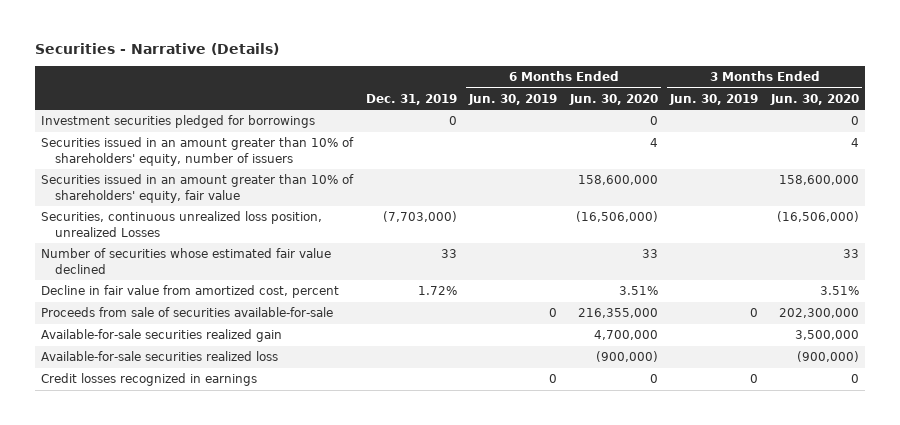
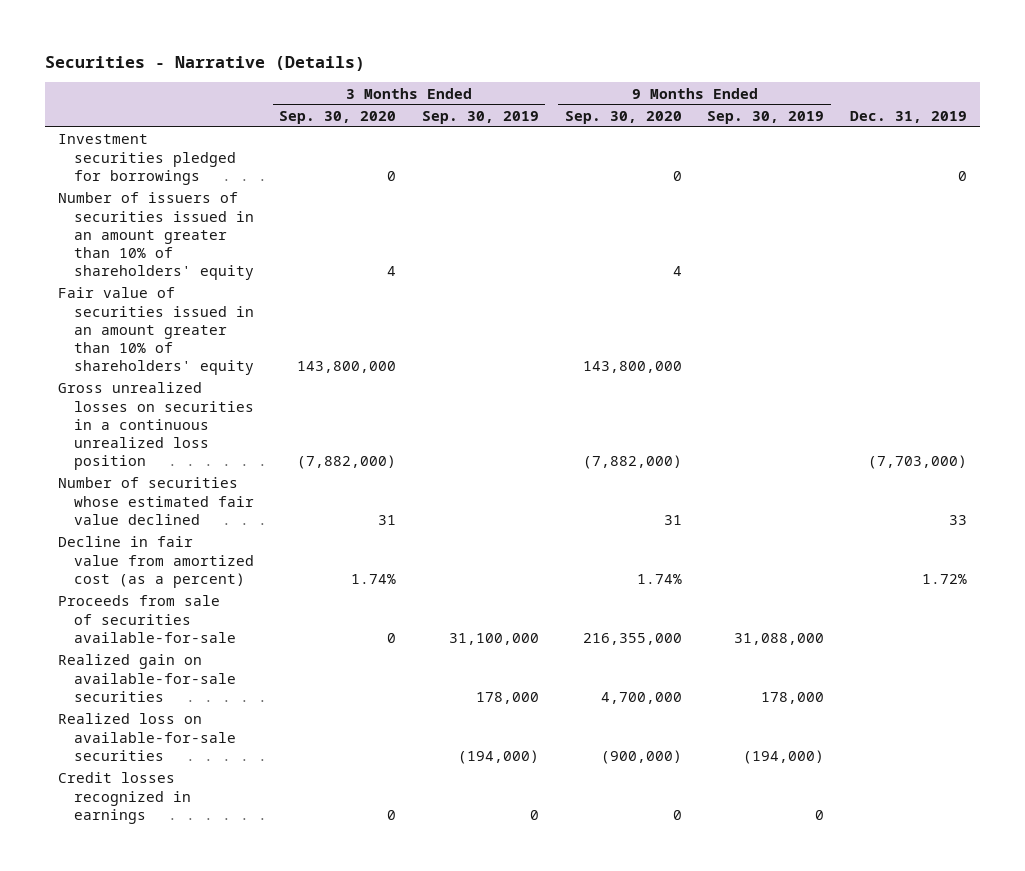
- | Dec. 31, 2019 | 6 Months Ended Jun. 30, 2019 | 6 Months Ended Jun. 30, 2020 | 3 Months Ended Jun. 30, 2019 | 3 Months Ended Jun. 30, 2020
+ | 3 Months Ended Sep. 30, 2020 | 3 Months Ended Sep. 30, 2019 | 9 Months Ended Sep. 30, 2020 | 9 Months Ended Sep. 30, 2019 | Dec. 31, 2019
- Securities issued in an amount greater than 10% of shareholders' equity, number of issuers | | | 4 | | 4
- Securities issued in an amount greater than 10% of shareholders' equity, fair value | | | 158,600,000 | | 158,600,000
- Securities, continuous unrealized loss position, unrealized Losses | (7,703,000) | | (16,506,000) | | (16,506,000)
+ Number of issuers of securities issued in an amount greater than 10% of shareholders' equity | 4 | | 4 | |
+ Fair value of securities issued in an amount greater than 10% of shareholders' equity | 143,800,000 | | 143,800,000 | |
+ Gross unrealized losses on securities in a continuous unrealized loss position | (7,882,000) | | (7,882,000) | | (7,703,000)
- Decline in fair value from amortized cost, percent | 1.72% | | 3.51% | | 3.51%
+ Decline in fair value from amortized cost (as a percent) | 1.74% | | 1.74% | | 1.72%
- Available-for-sale securities realized gain | | | 4,700,000 | | 3,500,000
- Available-for-sale securities realized loss | | | (900,000) | | (900,000)
+ Realized gain on available-for-sale securities | | 178,000 | 4,700,000 | 178,000 |
+ Realized loss on available-for-sale securities | | (194,000) | (900,000) | (194,000) |

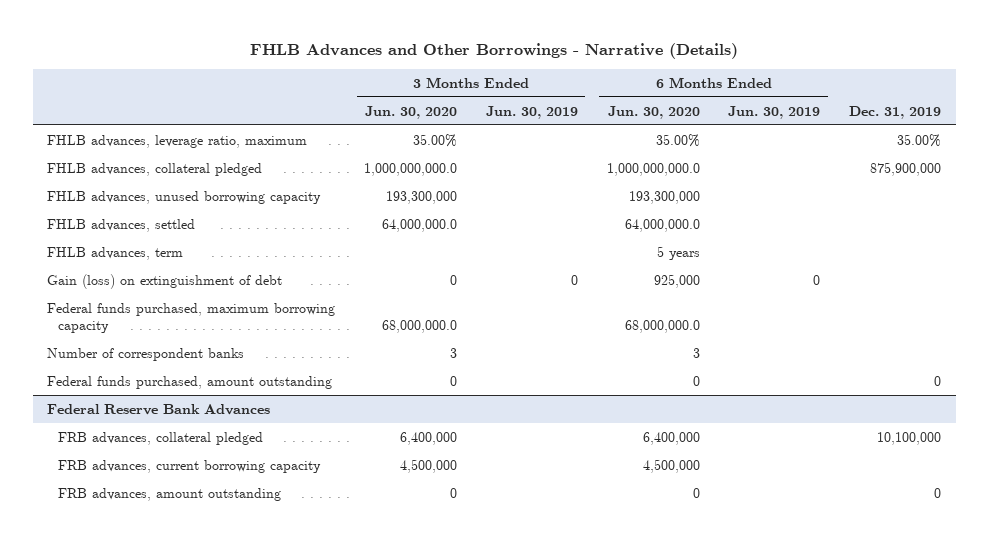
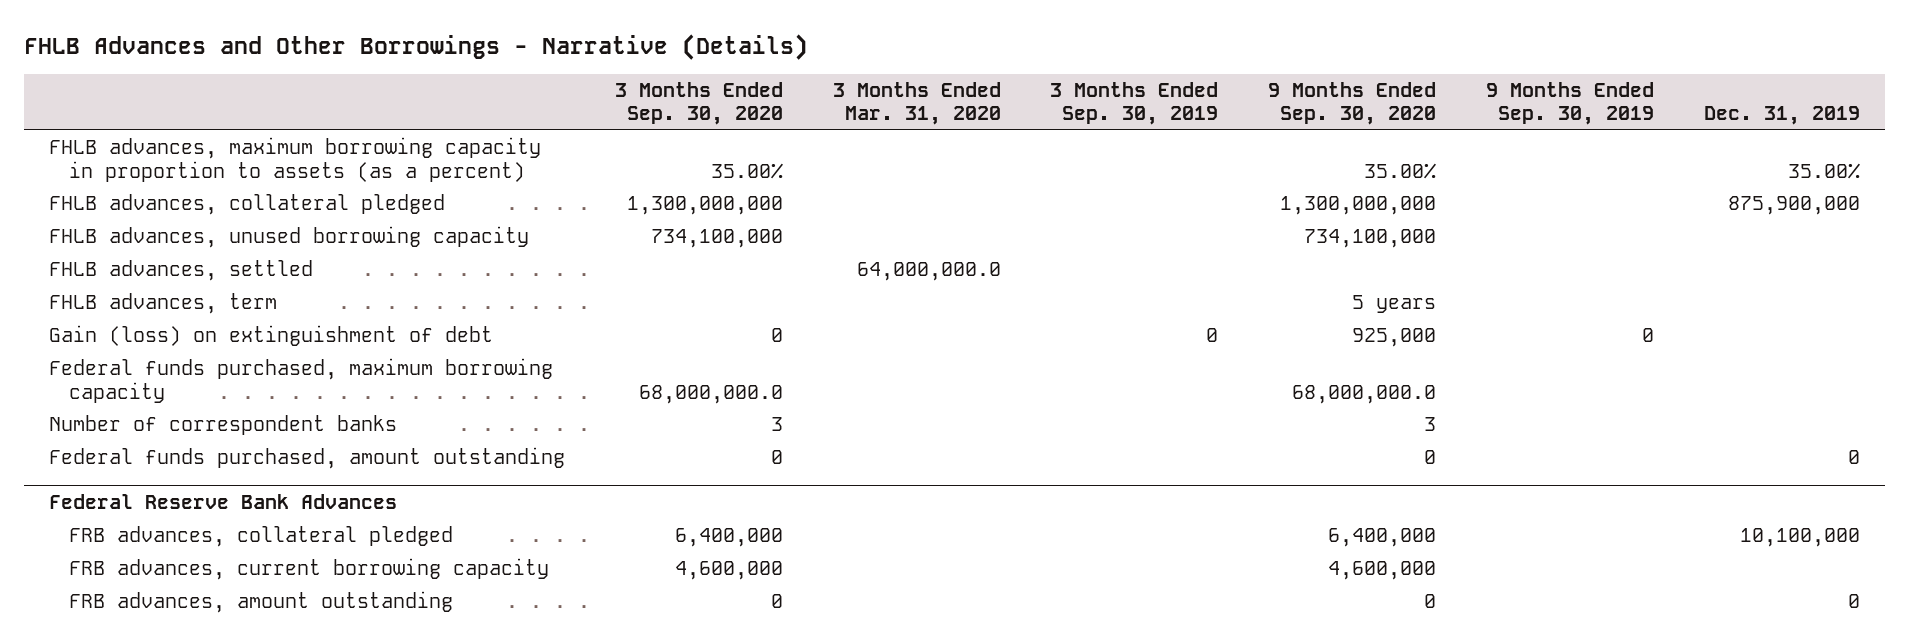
- | 3 Months Ended Jun. 30, 2020 | 3 Months Ended Jun. 30, 2019 | 6 Months Ended Jun. 30, 2020 | 6 Months Ended Jun. 30, 2019 | Dec. 31, 2019
+ | 3 Months Ended Sep. 30, 2020 | 3 Months Ended Mar. 31, 2020 | 3 Months Ended Sep. 30, 2019 | 9 Months Ended Sep. 30, 2020 | 9 Months Ended Sep. 30, 2019 | Dec. 31, 2019
- FHLB advances, leverage ratio, maximum | 35.00% | | 35.00% | | 35.00%
+ FHLB advances, maximum borrowing capacity in proportion to assets (as a percent) | 35.00% | | | 35.00% | | 35.00%

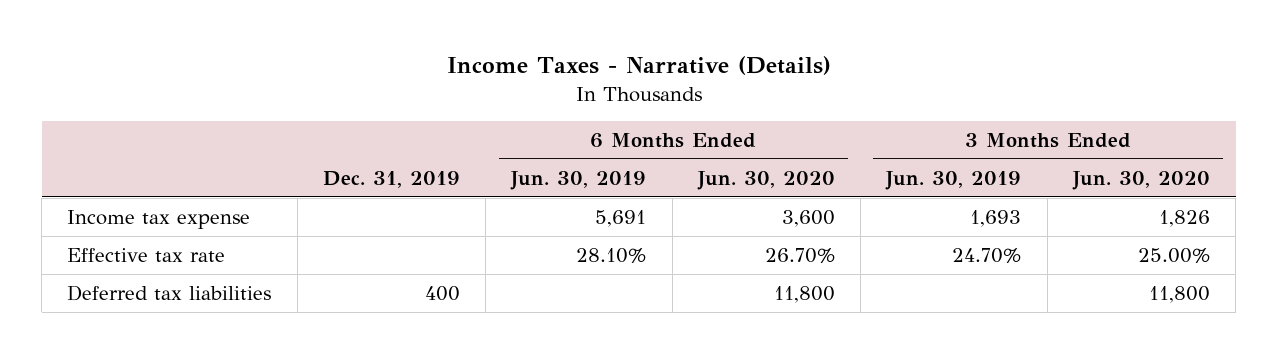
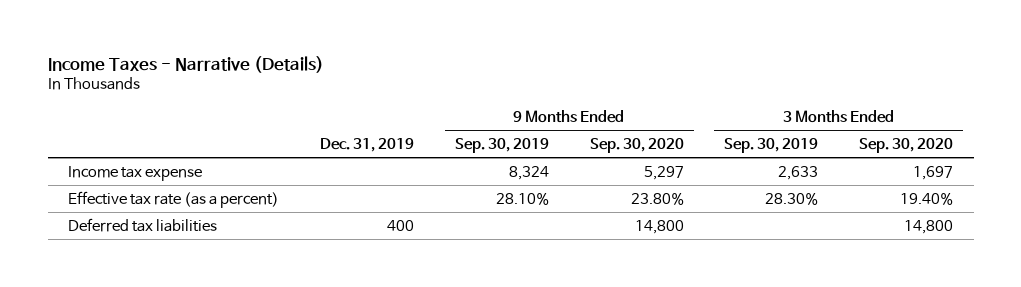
- | Dec. 31, 2019 | 6 Months Ended Jun. 30, 2019 | 6 Months Ended Jun. 30, 2020 | 3 Months Ended Jun. 30, 2019 | 3 Months Ended Jun. 30, 2020
+ | Dec. 31, 2019 | 9 Months Ended Sep. 30, 2019 | 9 Months Ended Sep. 30, 2020 | 3 Months Ended Sep. 30, 2019 | 3 Months Ended Sep. 30, 2020
- Effective tax rate | | 28.10% | 26.70% | 24.70% | 25.00%
+ Effective tax rate (as a percent) | | 28.10% | 23.80% | 28.30% | 19.40%

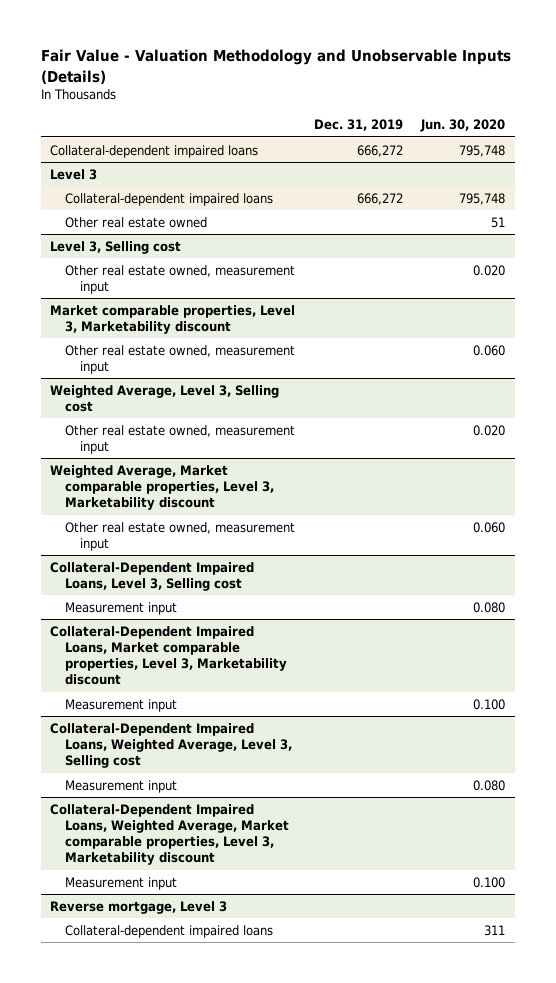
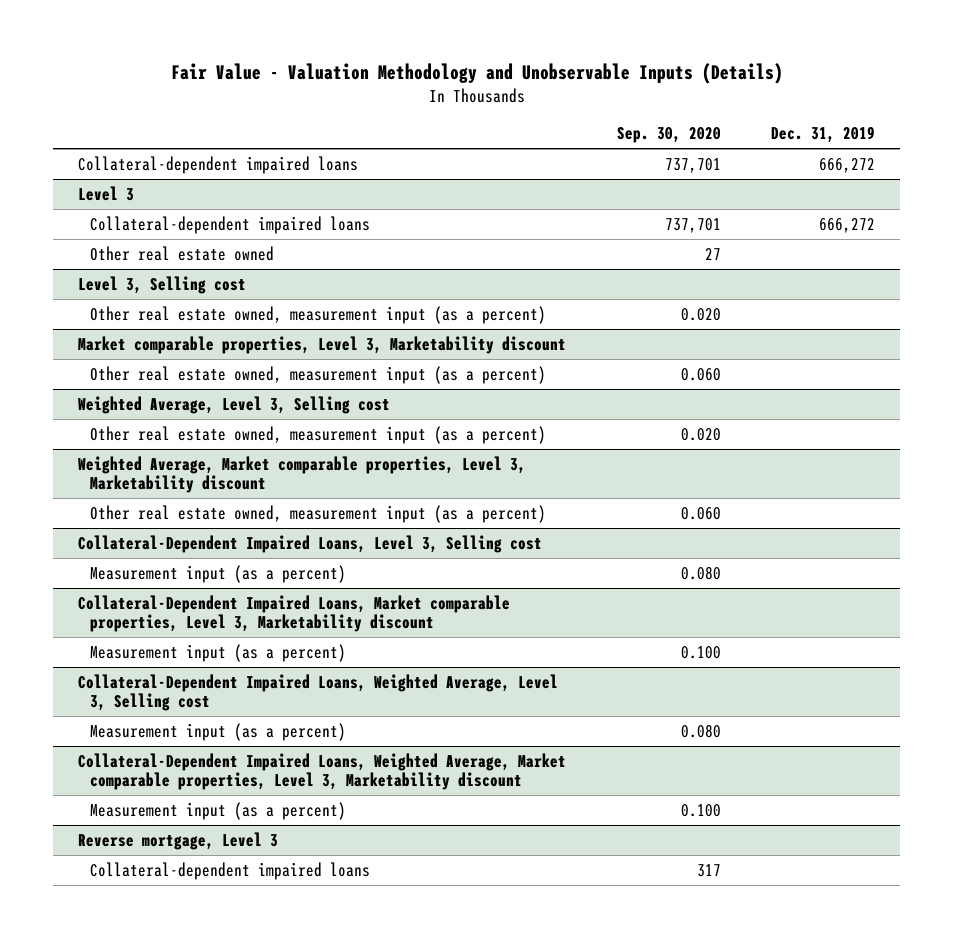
- | Dec. 31, 2019 | Jun. 30, 2020
+ | Sep. 30, 2020 | Dec. 31, 2019
@ Level 3, Selling cost
- Other real estate owned, measurement input | | 0.020
+ Other real estate owned, measurement input (as a percent) | 0.020 |
@ Market comparable properties, Level 3, Marketability discount
- Other real estate owned, measurement input | | 0.060
+ Other real estate owned, measurement input (as a percent) | 0.060 |
@ Weighted Average, Level 3, Selling cost
- Other real estate owned, measurement input | | 0.020
+ Other real estate owned, measurement input (as a percent) | 0.020 |
@ Weighted Average, Market comparable properties, Level 3, Marketability discount
- Other real estate owned, measurement input | | 0.060
+ Other real estate owned, measurement input (as a percent) | 0.060 |
@ Collateral-Dependent Impaired Loans, Level 3, Selling cost
- Measurement input | | 0.080
+ Measurement input (as a percent) | 0.080 |
@ Collateral-Dependent Impaired Loans, Market comparable properties, Level 3, Marketability discount
- Measurement input | | 0.100
+ Measurement input (as a percent) | 0.100 |
@ Collateral-Dependent Impaired Loans, Weighted Average, Level 3, Selling cost
- Measurement input | | 0.080
+ Measurement input (as a percent) | 0.080 |
@ Collateral-Dependent Impaired Loans, Weighted Average, Market comparable properties, Level 3, Marketability discount
- Measurement input | | 0.100
+ Measurement input (as a percent) | 0.100 |

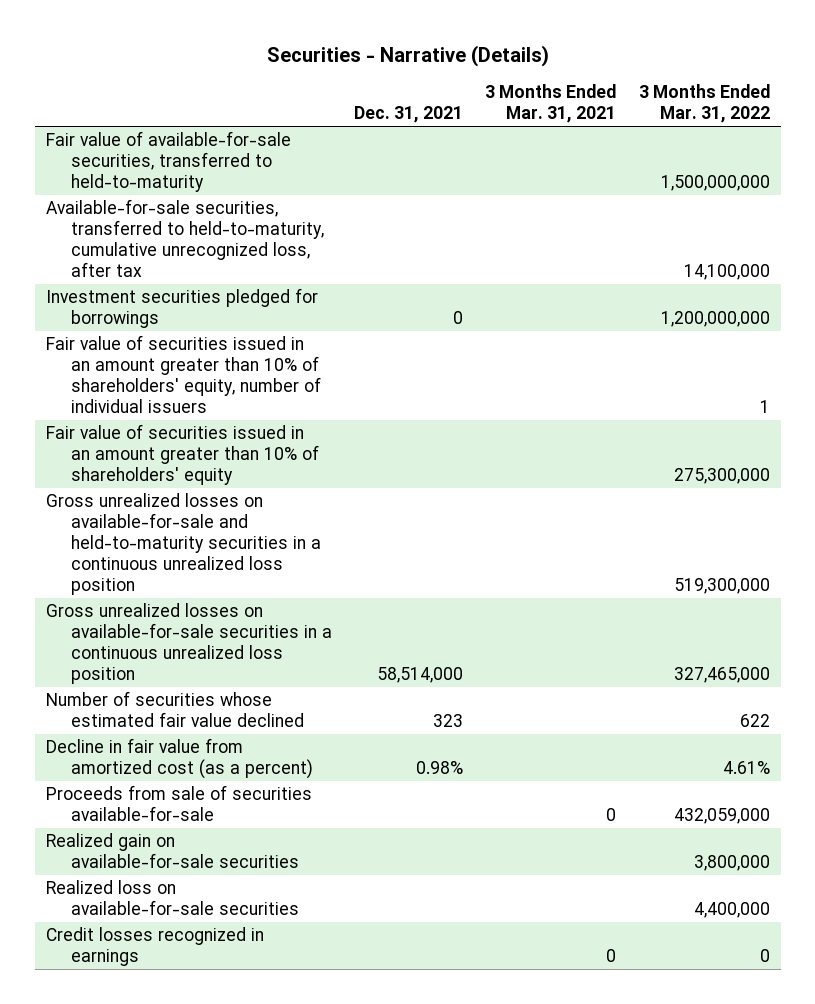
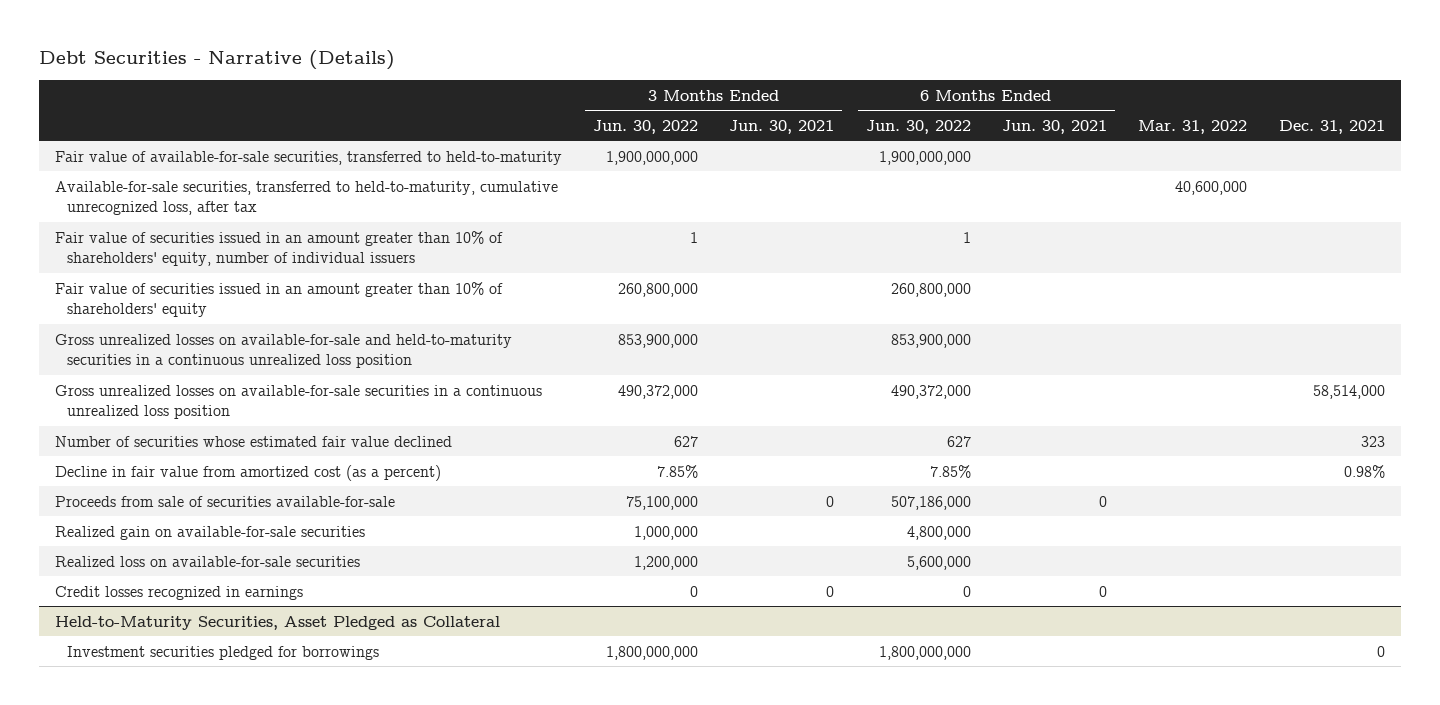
- Securities - Narrative (Details)
+ Debt Securities - Narrative (Details)
- | Dec. 31, 2021 | 3 Months Ended Mar. 31, 2021 | 3 Months Ended Mar. 31, 2022
+ | 3 Months Ended Jun. 30, 2022 | 3 Months Ended Jun. 30, 2021 | 6 Months Ended Jun. 30, 2022 | 6 Months Ended Jun. 30, 2021 | Mar. 31, 2022 | Dec. 31, 2021
- Investment securities pledged for borrowings | 0 | | 1,200,000,000
+ Held-to-Maturity Securities, Asset Pledged as Collateral
+ Investment securities pledged for borrowings | 1,800,000,000 | | 1,800,000,000 | | | 0

